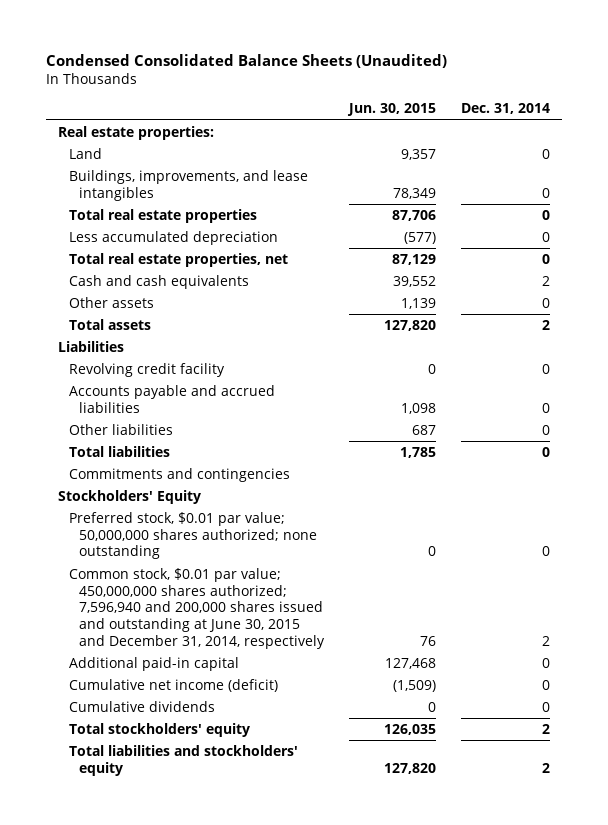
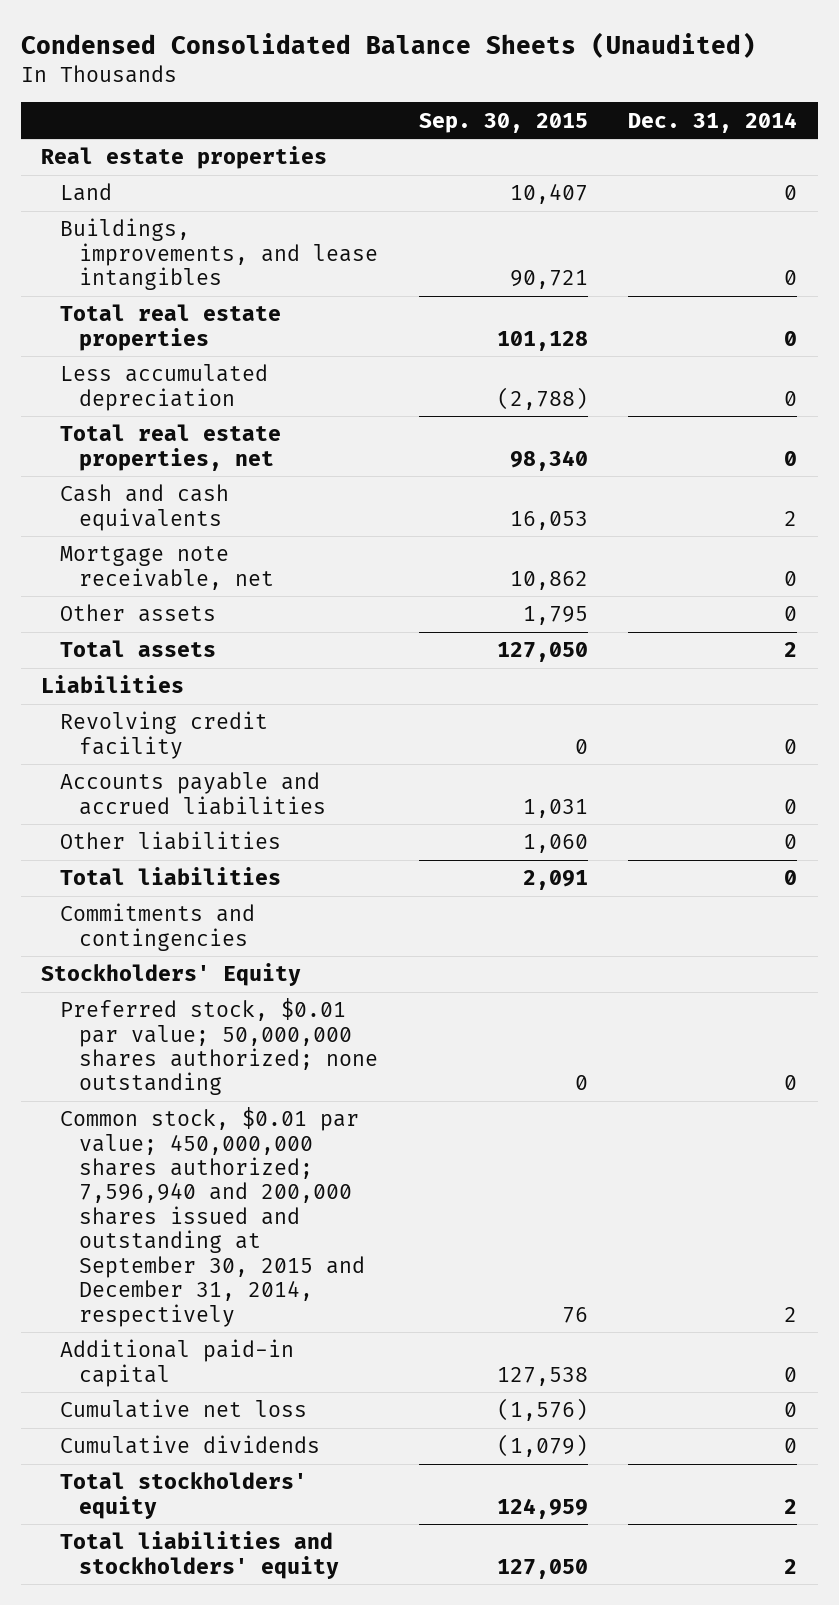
- | Jun. 30, 2015 | Dec. 31, 2014
+ | Sep. 30, 2015 | Dec. 31, 2014
- Real estate properties:
+ Real estate properties
+ Mortgage note receivable, net | 10,862 | 0
- Common stock, $0.01 par value; 450,000,000 shares authorized; 7,596,940 and 200,000 shares issued and outstanding at June 30, 2015 and December 31, 2014, respectively | 76 | 2
+ Common stock, $0.01 par value; 450,000,000 shares authorized; 7,596,940 and 200,000 shares issued and outstanding at September 30, 2015 and December 31, 2014, respectively | 76 | 2
- Cumulative net income (deficit) | (1,509) | 0
+ Cumulative net loss | (1,576) | 0

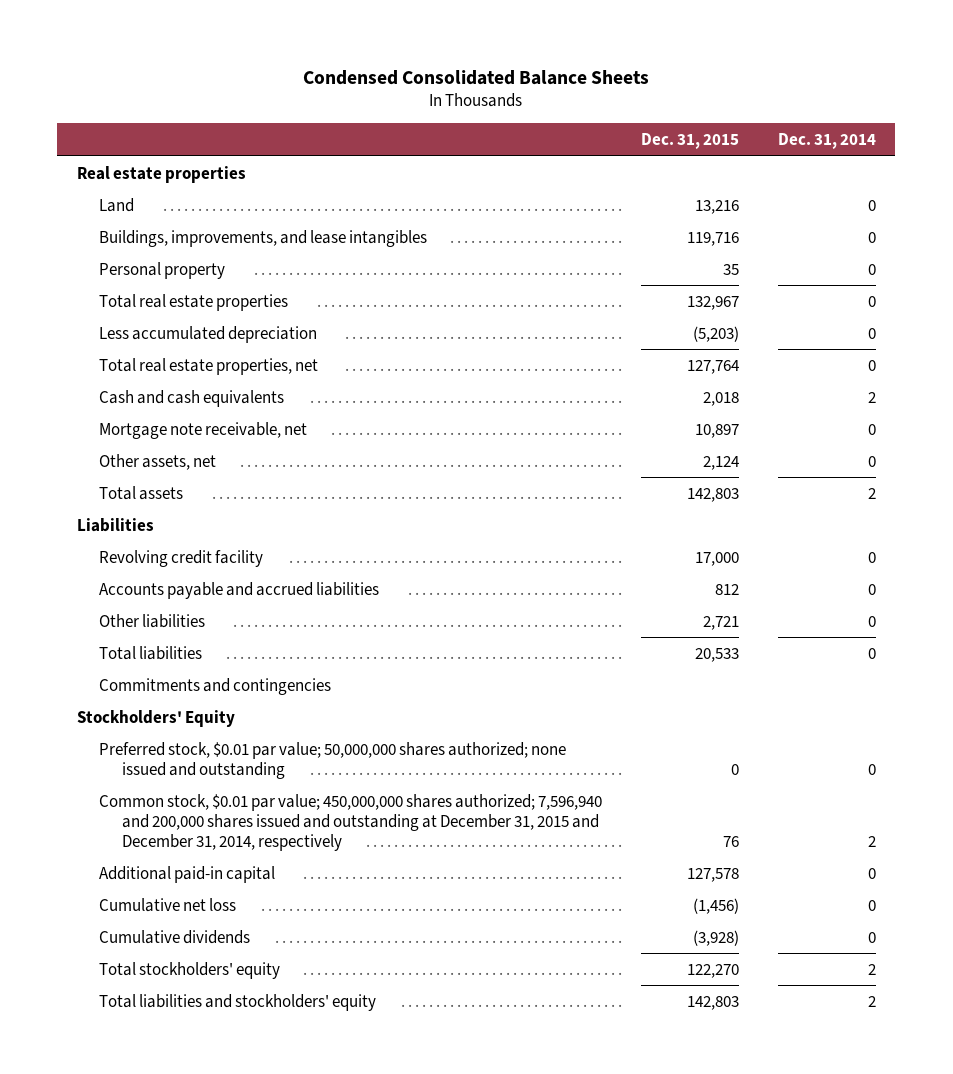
- Condensed Consolidated Balance Sheets (Unaudited)
+ Condensed Consolidated Balance Sheets
- | Sep. 30, 2015 | Dec. 31, 2014
+ | Dec. 31, 2015 | Dec. 31, 2014
+ Personal property | 35 | 0
- Other assets | 1,795 | 0
+ Other assets, net | 2,124 | 0
- Preferred stock, $0.01 par value; 50,000,000 shares authorized; none outstanding | 0 | 0
- Common stock, $0.01 par value; 450,000,000 shares authorized; 7,596,940 and 200,000 shares issued and outstanding at September 30, 2015 and December 31, 2014, respectively | 76 | 2
+ Preferred stock, $0.01 par value; 50,000,000 shares authorized; none issued and outstanding | 0 | 0
+ Common stock, $0.01 par value; 450,000,000 shares authorized; 7,596,940 and 200,000 shares issued and outstanding at December 31, 2015 and December 31, 2014, respectively | 76 | 2

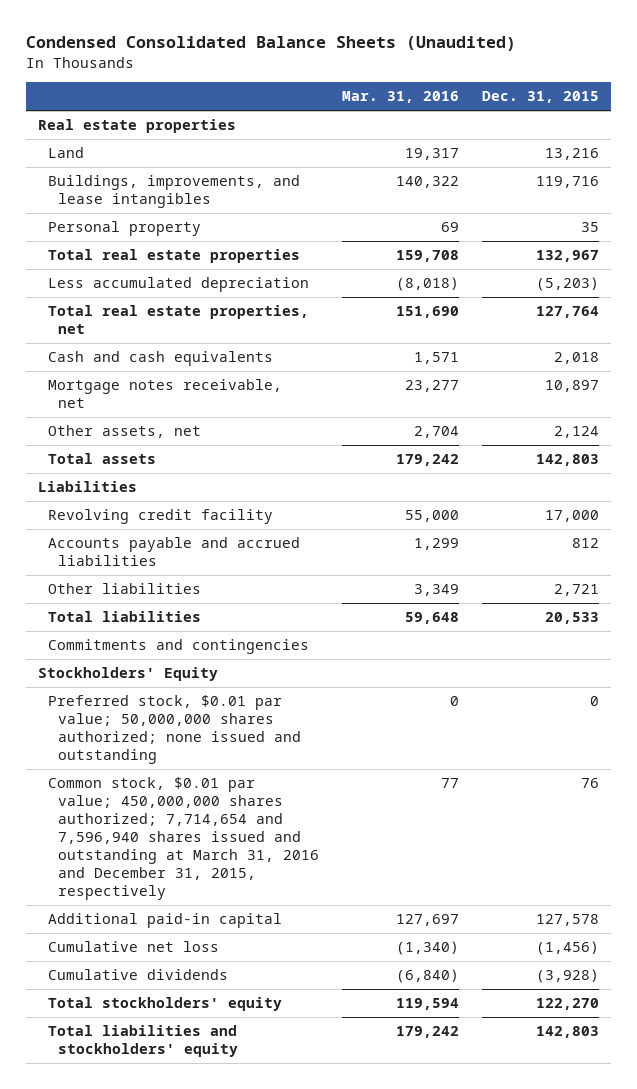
- Condensed Consolidated Balance Sheets
+ Condensed Consolidated Balance Sheets (Unaudited)
- | Dec. 31, 2015 | Dec. 31, 2014
+ | Mar. 31, 2016 | Dec. 31, 2015
- Mortgage note receivable, net | 10,897 | 0
+ Mortgage notes receivable, net | 23,277 | 10,897
- Common stock, $0.01 par value; 450,000,000 shares authorized; 7,596,940 and 200,000 shares issued and outstanding at December 31, 2015 and December 31, 2014, respectively | 76 | 2
+ Common stock, $0.01 par value; 450,000,000 shares authorized; 7,714,654 and 7,596,940 shares issued and outstanding at March 31, 2016 and December 31, 2015, respectively | 77 | 76

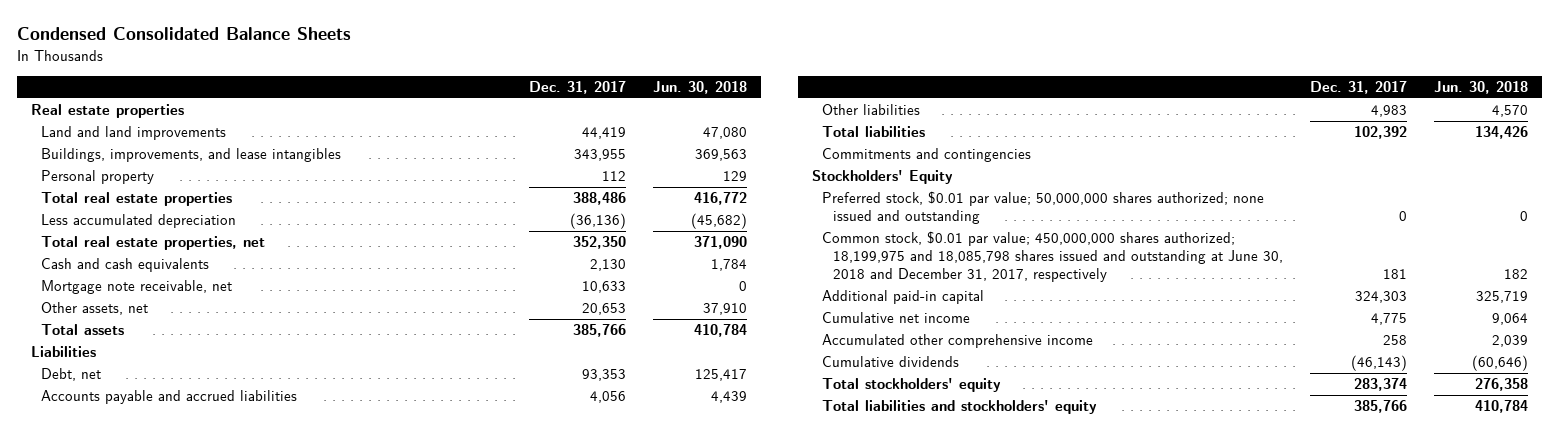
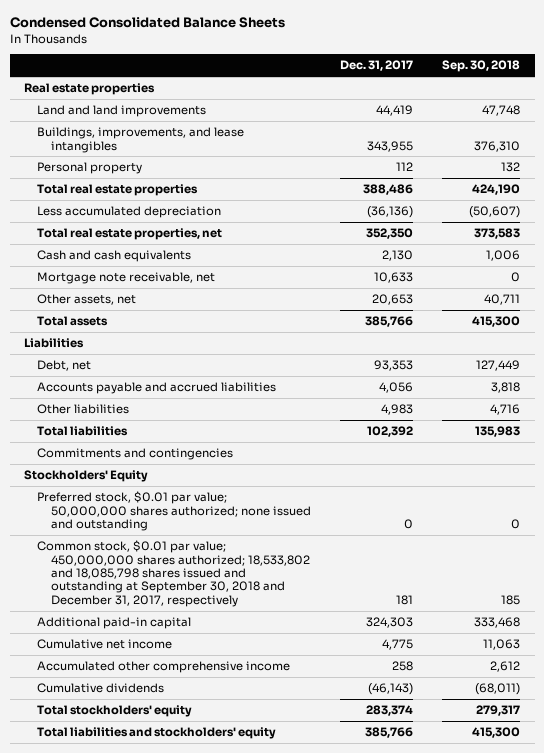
- | Dec. 31, 2017 | Jun. 30, 2018
+ | Dec. 31, 2017 | Sep. 30, 2018
- Common stock, $0.01 par value; 450,000,000 shares authorized; 18,199,975 and 18,085,798 shares issued and outstanding at June 30, 2018 and December 31, 2017, respectively | 181 | 182
+ Common stock, $0.01 par value; 450,000,000 shares authorized; 18,533,802 and 18,085,798 shares issued and outstanding at September 30, 2018 and December 31, 2017, respectively | 181 | 185

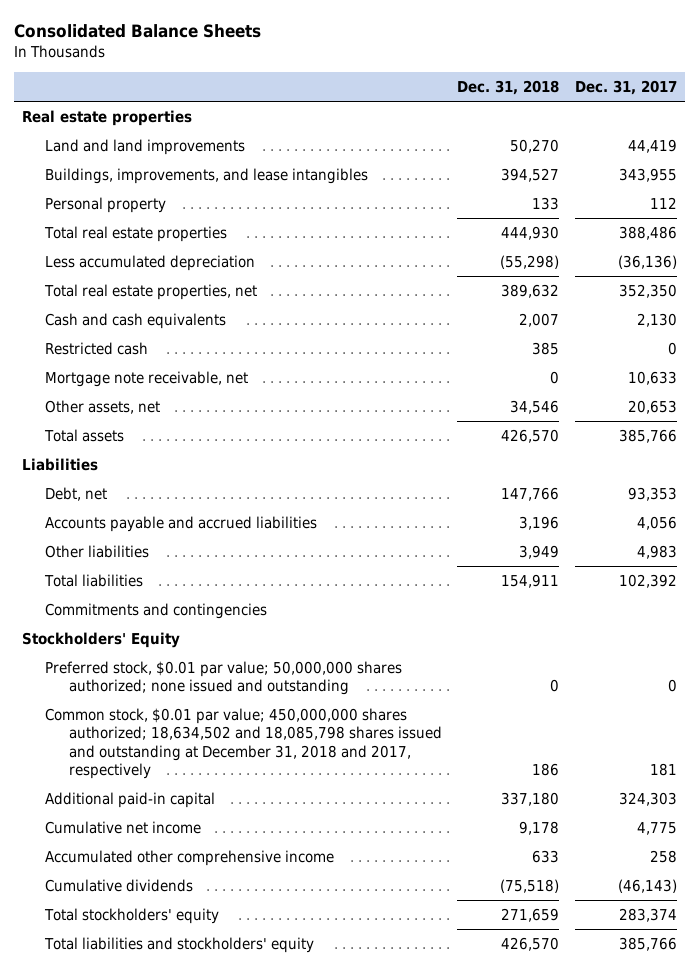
- Condensed Consolidated Balance Sheets
+ Consolidated Balance Sheets
- | Dec. 31, 2017 | Sep. 30, 2018
+ | Dec. 31, 2018 | Dec. 31, 2017
+ Restricted cash | 385 | 0
- Common stock, $0.01 par value; 450,000,000 shares authorized; 18,533,802 and 18,085,798 shares issued and outstanding at September 30, 2018 and December 31, 2017, respectively | 181 | 185
+ Common stock, $0.01 par value; 450,000,000 shares authorized; 18,634,502 and 18,085,798 shares issued and outstanding at December 31, 2018 and 2017, respectively | 186 | 181

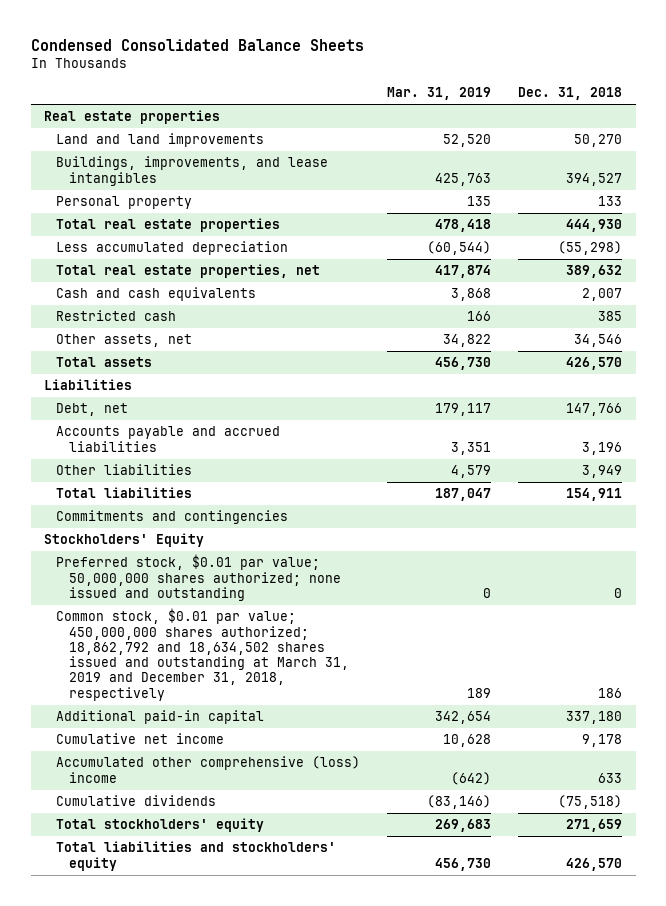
- Consolidated Balance Sheets
+ Condensed Consolidated Balance Sheets
- | Dec. 31, 2018 | Dec. 31, 2017
+ | Mar. 31, 2019 | Dec. 31, 2018
- Mortgage note receivable, net | 0 | 10,633
- Common stock, $0.01 par value; 450,000,000 shares authorized; 18,634,502 and 18,085,798 shares issued and outstanding at December 31, 2018 and 2017, respectively | 186 | 181
+ Common stock, $0.01 par value; 450,000,000 shares authorized; 18,862,792 and 18,634,502 shares issued and outstanding at March 31, 2019 and December 31, 2018, respectively | 189 | 186
- Accumulated other comprehensive income | 633 | 258
+ Accumulated other comprehensive (loss) income | (642) | 633

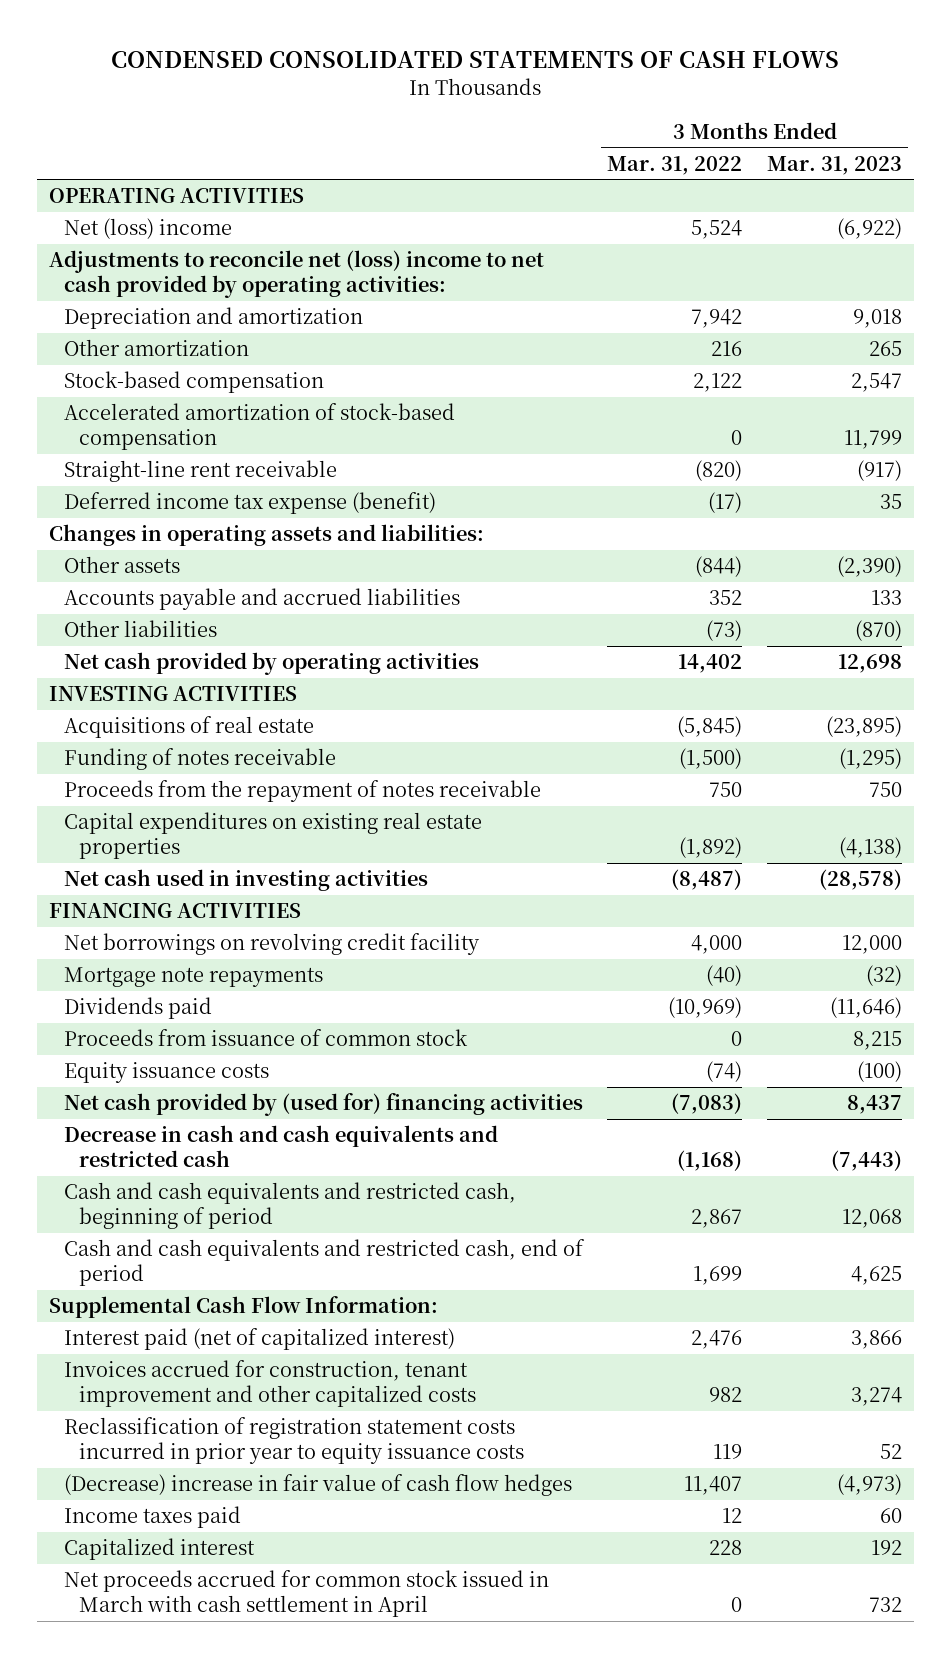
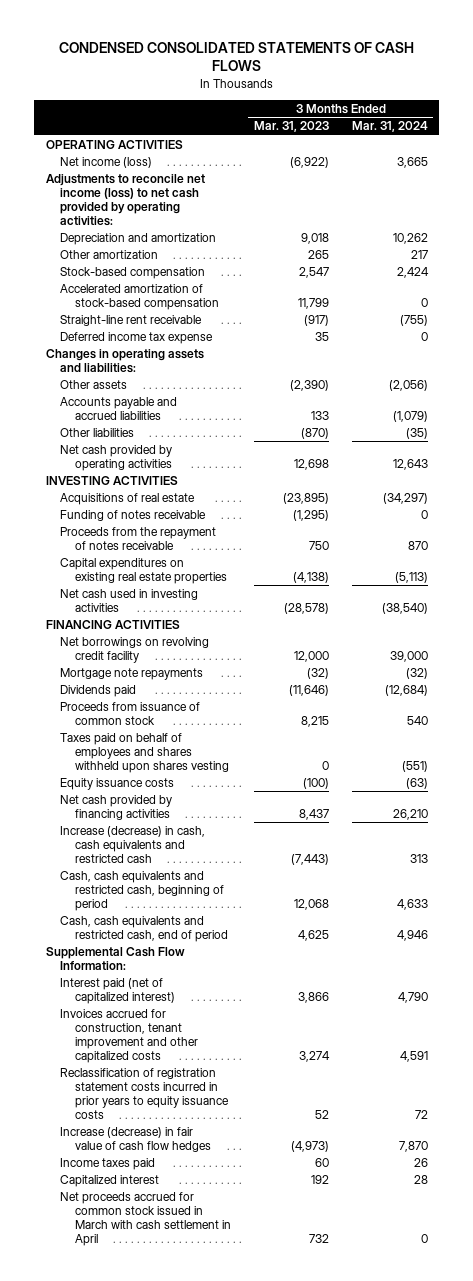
- | 3 Months Ended Mar. 31, 2022 | 3 Months Ended Mar. 31, 2023
+ | 3 Months Ended Mar. 31, 2023 | 3 Months Ended Mar. 31, 2024
- Net (loss) income | 5,524 | (6,922)
- Adjustments to reconcile net (loss) income to net cash provided by operating activities:
+ Net income (loss) | (6,922) | 3,665
+ Adjustments to reconcile net income (loss) to net cash provided by operating activities:
- Deferred income tax expense (benefit) | (17) | 35
+ Deferred income tax expense | 35 | 0
+ Taxes paid on behalf of employees and shares withheld upon shares vesting | 0 | (551)
- Net cash provided by (used for) financing activities | (7,083) | 8,437
- Decrease in cash and cash equivalents and restricted cash | (1,168) | (7,443)
- Cash and cash equivalents and restricted cash, beginning of period | 2,867 | 12,068
- Cash and cash equivalents and restricted cash, end of period | 1,699 | 4,625
+ Net cash provided by financing activities | 8,437 | 26,210
+ Increase (decrease) in cash, cash equivalents and restricted cash | (7,443) | 313
+ Cash, cash equivalents and restricted cash, beginning of period | 12,068 | 4,633
+ Cash, cash equivalents and restricted cash, end of period | 4,625 | 4,946
- Reclassification of registration statement costs incurred in prior year to equity issuance costs | 119 | 52
- (Decrease) increase in fair value of cash flow hedges | 11,407 | (4,973)
+ Reclassification of registration statement costs incurred in prior years to equity issuance costs | 52 | 72
+ Increase (decrease) in fair value of cash flow hedges | (4,973) | 7,870

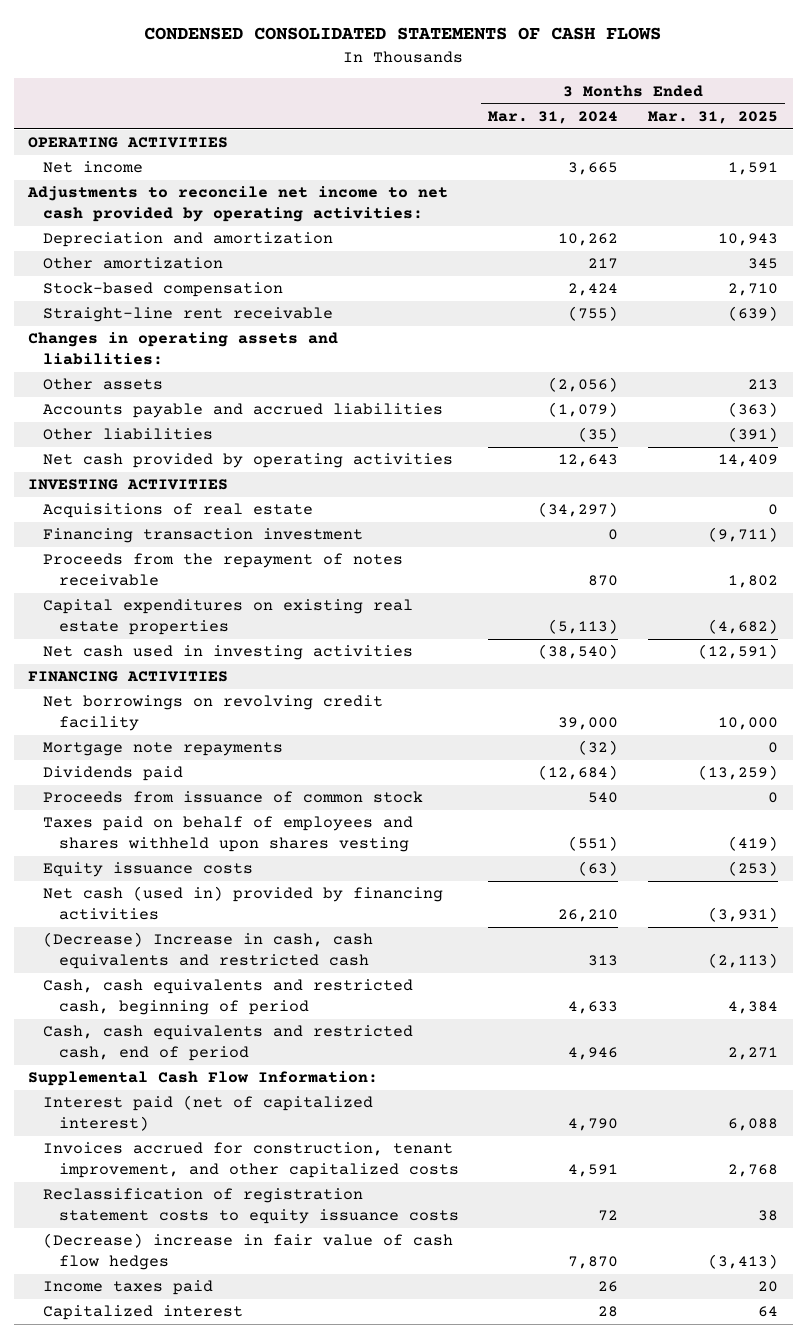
- | 3 Months Ended Mar. 31, 2023 | 3 Months Ended Mar. 31, 2024
+ | 3 Months Ended Mar. 31, 2024 | 3 Months Ended Mar. 31, 2025
- Net income (loss) | (6,922) | 3,665
- Adjustments to reconcile net income (loss) to net cash provided by operating activities:
+ Net income | 3,665 | 1,591
+ Adjustments to reconcile net income to net cash provided by operating activities:
- Accelerated amortization of stock-based compensation | 11,799 | 0
- Deferred income tax expense | 35 | 0
- Funding of notes receivable | (1,295) | 0
+ Financing transaction investment | 0 | (9,711)
- Net cash provided by financing activities | 8,437 | 26,210
- Increase (decrease) in cash, cash equivalents and restricted cash | (7,443) | 313
+ Net cash (used in) provided by financing activities | 26,210 | (3,931)
+ (Decrease) Increase in cash, cash equivalents and restricted cash | 313 | (2,113)
- Invoices accrued for construction, tenant improvement and other capitalized costs | 3,274 | 4,591
- Reclassification of registration statement costs incurred in prior years to equity issuance costs | 52 | 72
- Increase (decrease) in fair value of cash flow hedges | (4,973) | 7,870
+ Invoices accrued for construction, tenant improvement, and other capitalized costs | 4,591 | 2,768
+ Reclassification of registration statement costs to equity issuance costs | 72 | 38
+ (Decrease) increase in fair value of cash flow hedges | 7,870 | (3,413)
- Net proceeds accrued for common stock issued in March with cash settlement in April | 732 | 0

